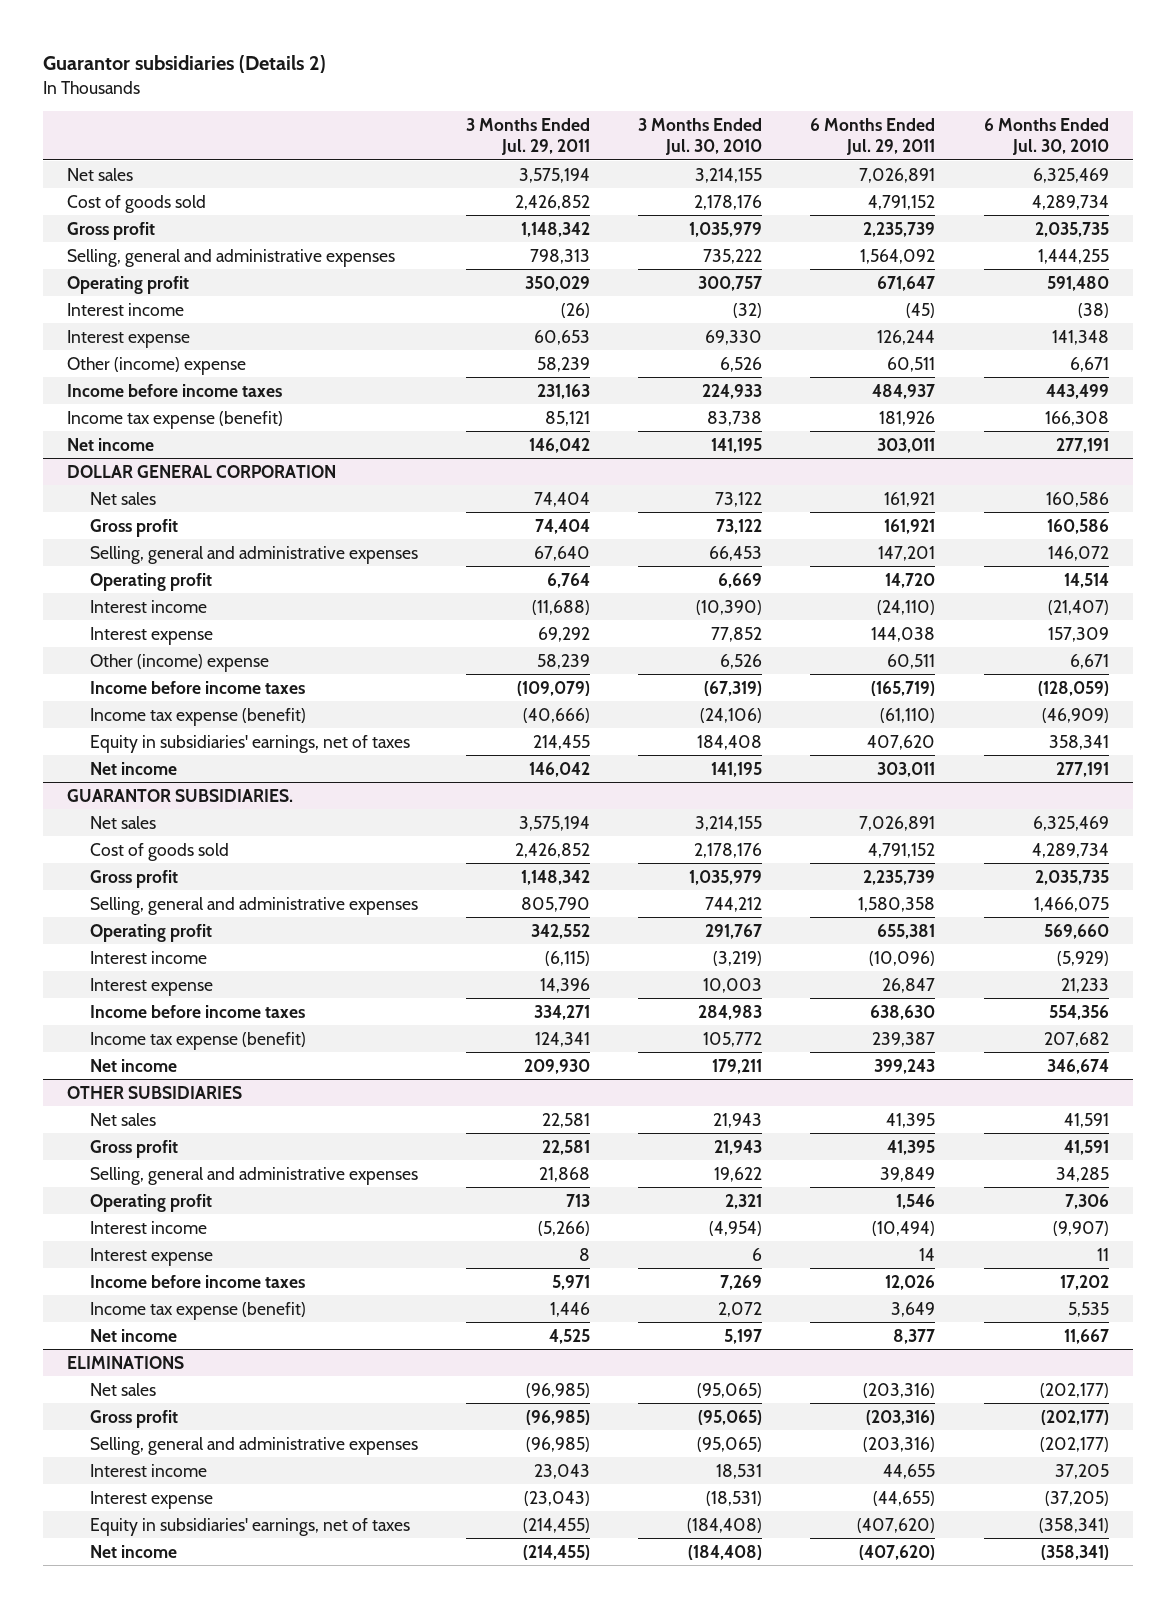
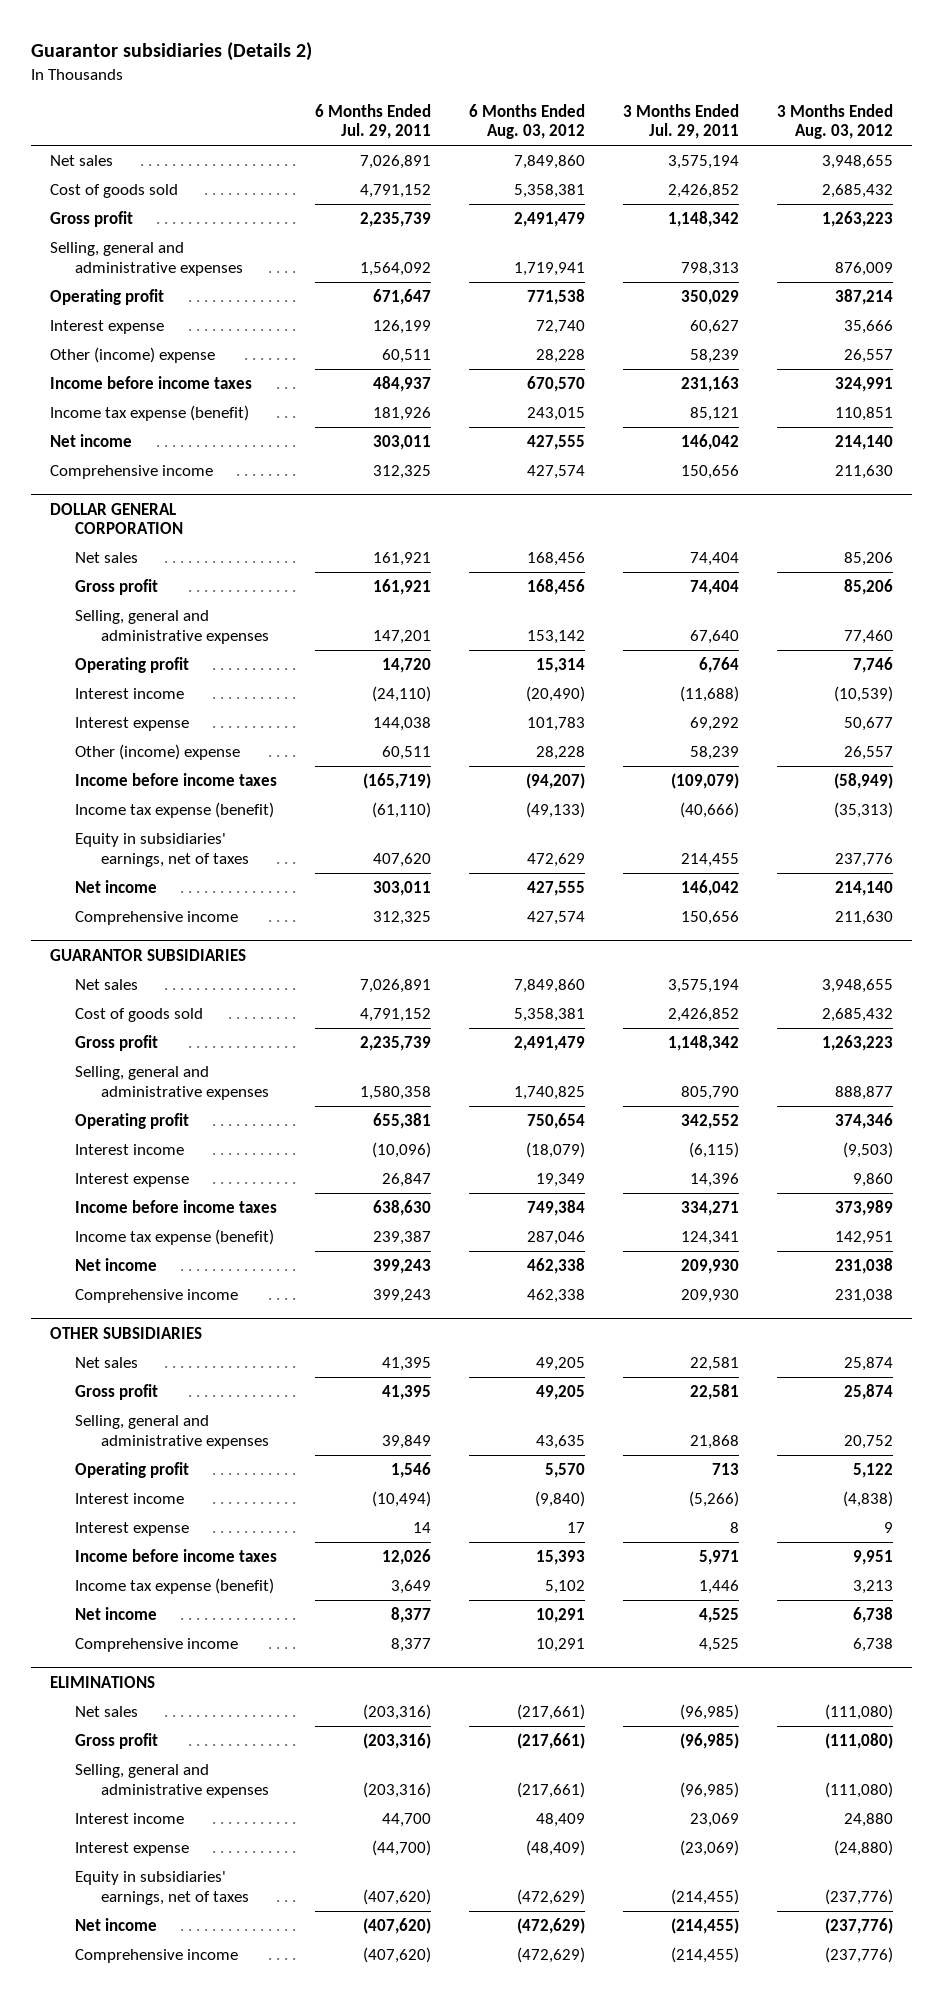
- | 3 Months Ended Jul. 29, 2011 | 3 Months Ended Jul. 30, 2010 | 6 Months Ended Jul. 29, 2011 | 6 Months Ended Jul. 30, 2010
+ | 6 Months Ended Jul. 29, 2011 | 6 Months Ended Aug. 03, 2012 | 3 Months Ended Jul. 29, 2011 | 3 Months Ended Aug. 03, 2012
- Interest income | (26) | (32) | (45) | (38)
- Interest expense | 60,653 | 69,330 | 126,244 | 141,348
+ Interest expense | 126,199 | 72,740 | 60,627 | 35,666
+ Comprehensive income | 312,325 | 427,574 | 150,656 | 211,630
- GUARANTOR SUBSIDIARIES.
@ DOLLAR GENERAL CORPORATION
+ Comprehensive income | 312,325 | 427,574 | 150,656 | 211,630
+ GUARANTOR SUBSIDIARIES
+ Comprehensive income | 399,243 | 462,338 | 209,930 | 231,038
@ OTHER SUBSIDIARIES
+ Comprehensive income | 8,377 | 10,291 | 4,525 | 6,738
@ ELIMINATIONS
- Interest income | 23,043 | 18,531 | 44,655 | 37,205
- Interest expense | (23,043) | (18,531) | (44,655) | (37,205)
+ Interest income | 44,700 | 48,409 | 23,069 | 24,880
+ Interest expense | (44,700) | (48,409) | (23,069) | (24,880)
+ Comprehensive income | (407,620) | (472,629) | (214,455) | (237,776)

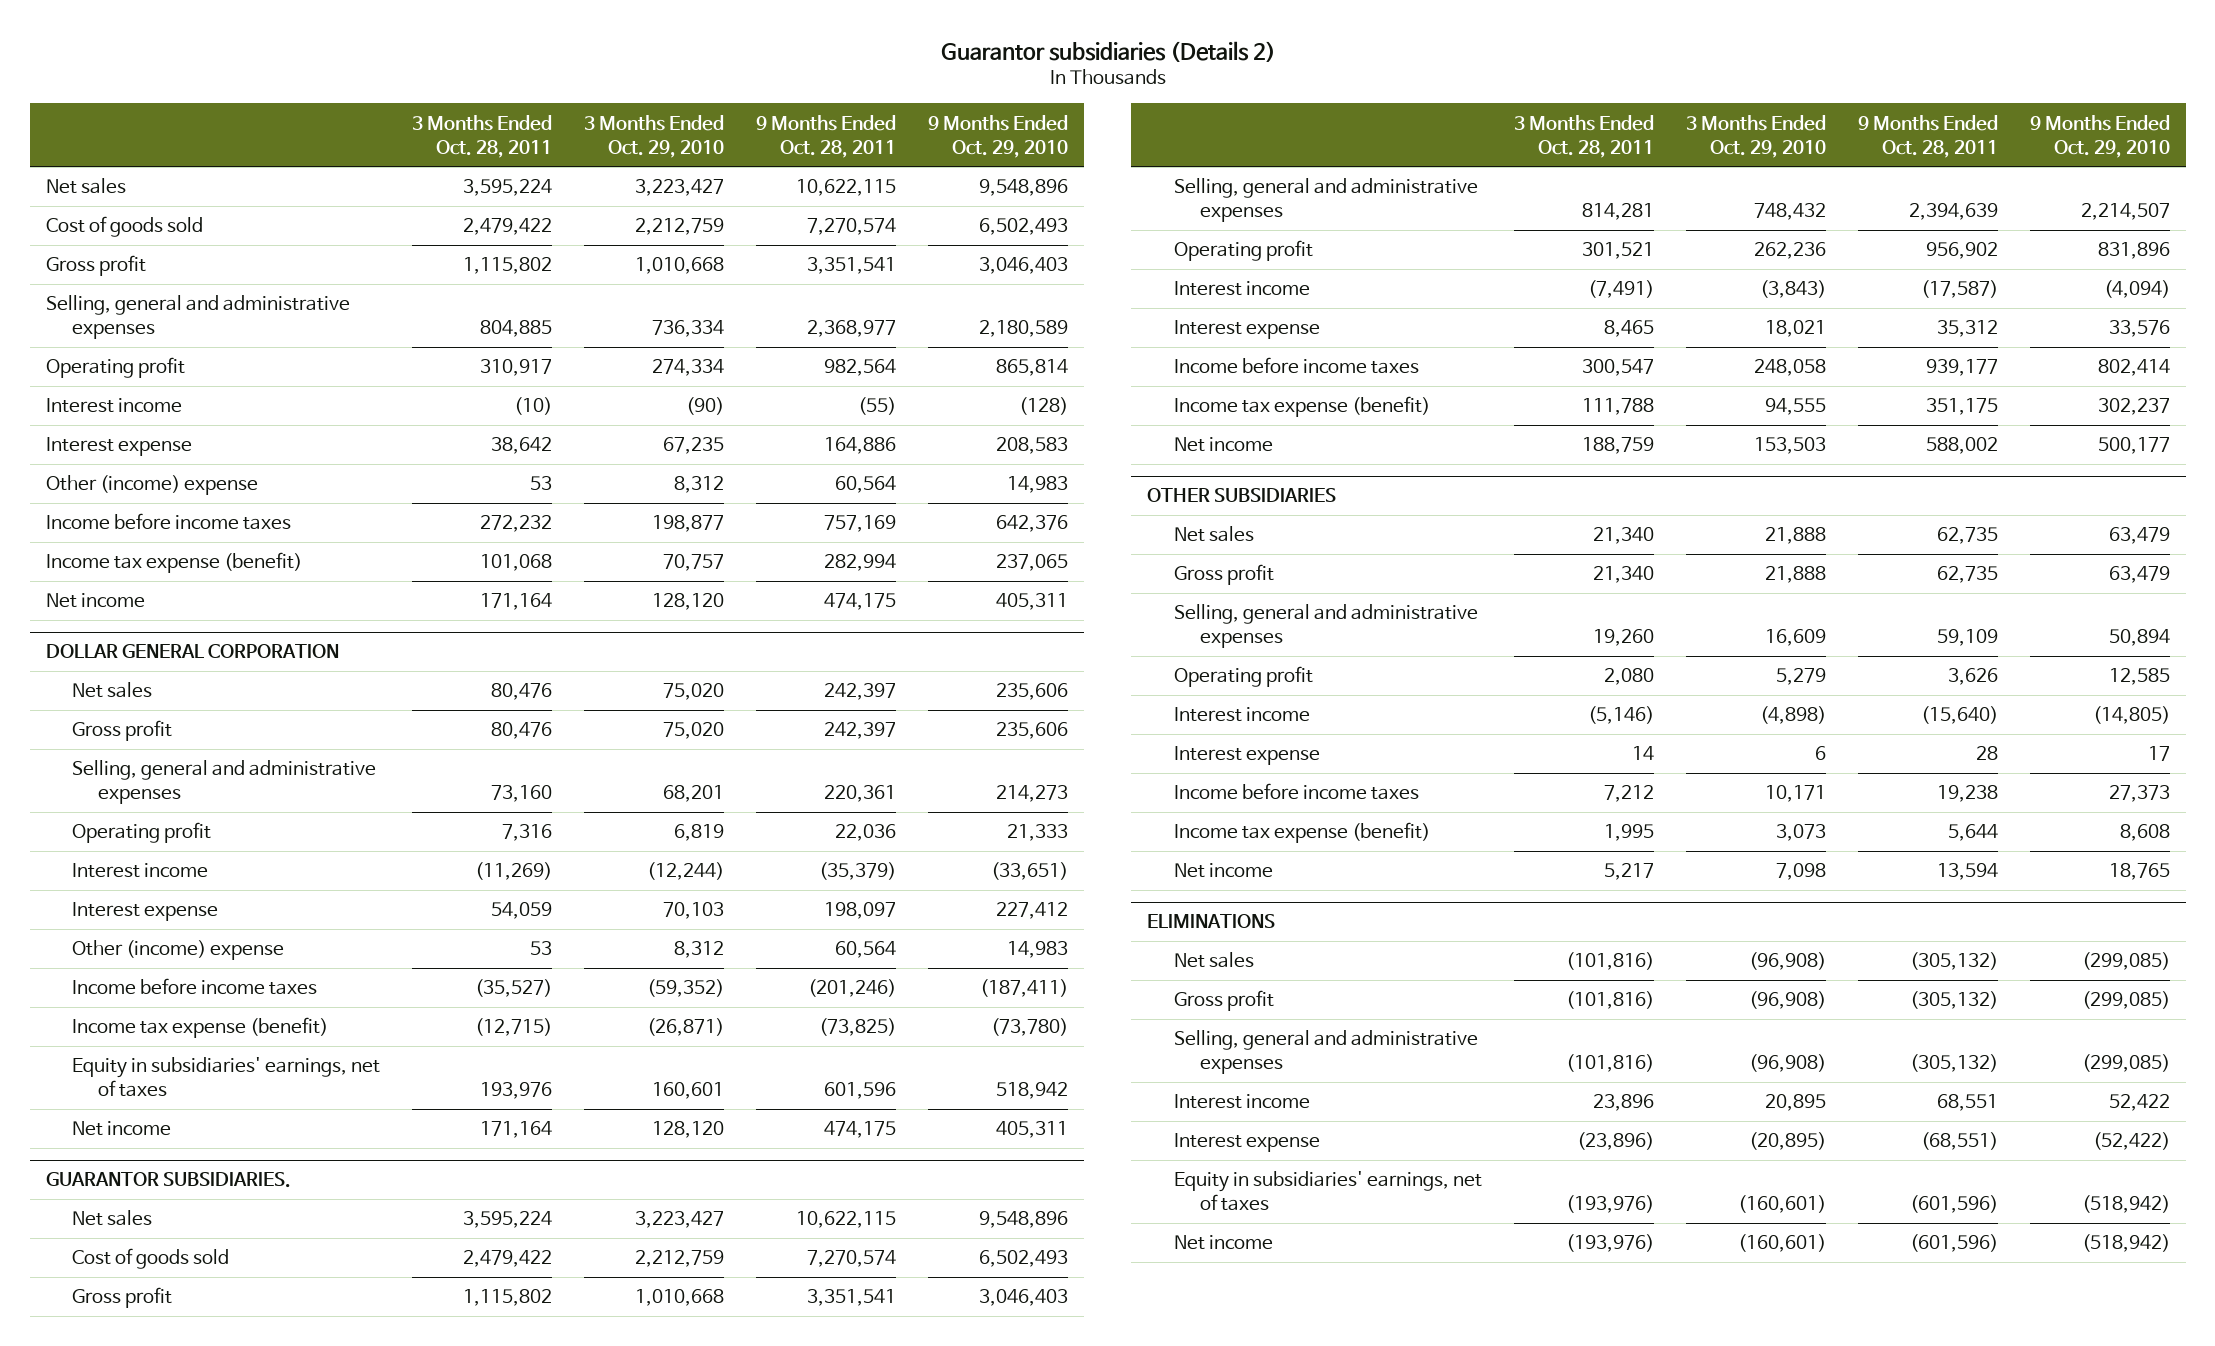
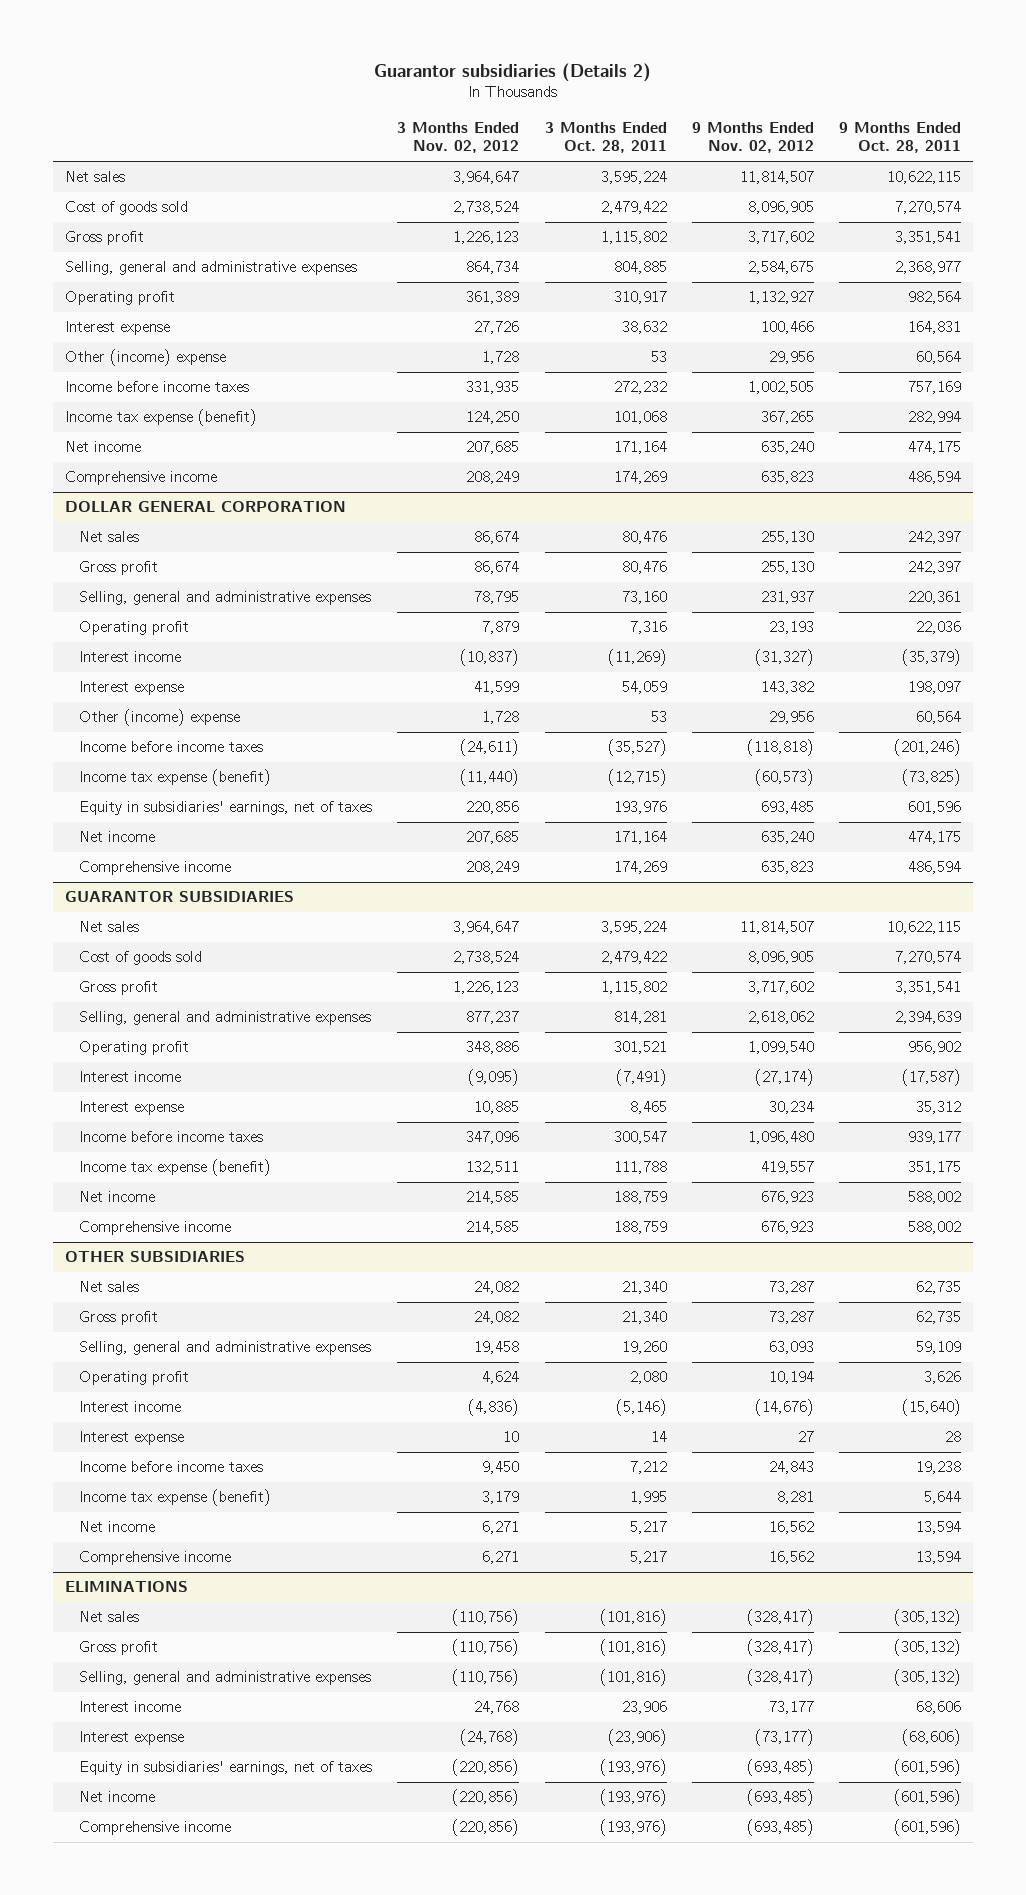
- | 3 Months Ended Oct. 28, 2011 | 3 Months Ended Oct. 29, 2010 | 9 Months Ended Oct. 28, 2011 | 9 Months Ended Oct. 29, 2010
+ | 3 Months Ended Nov. 02, 2012 | 3 Months Ended Oct. 28, 2011 | 9 Months Ended Nov. 02, 2012 | 9 Months Ended Oct. 28, 2011
- Interest income | (10) | (90) | (55) | (128)
- Interest expense | 38,642 | 67,235 | 164,886 | 208,583
+ Interest expense | 27,726 | 38,632 | 100,466 | 164,831
+ Comprehensive income | 208,249 | 174,269 | 635,823 | 486,594
- GUARANTOR SUBSIDIARIES.
@ DOLLAR GENERAL CORPORATION
+ Comprehensive income | 208,249 | 174,269 | 635,823 | 486,594
+ GUARANTOR SUBSIDIARIES
+ Comprehensive income | 214,585 | 188,759 | 676,923 | 588,002
@ OTHER SUBSIDIARIES
+ Comprehensive income | 6,271 | 5,217 | 16,562 | 13,594
@ ELIMINATIONS
- Interest income | 23,896 | 20,895 | 68,551 | 52,422
- Interest expense | (23,896) | (20,895) | (68,551) | (52,422)
+ Interest income | 24,768 | 23,906 | 73,177 | 68,606
+ Interest expense | (24,768) | (23,906) | (73,177) | (68,606)
+ Comprehensive income | (220,856) | (193,976) | (693,485) | (601,596)

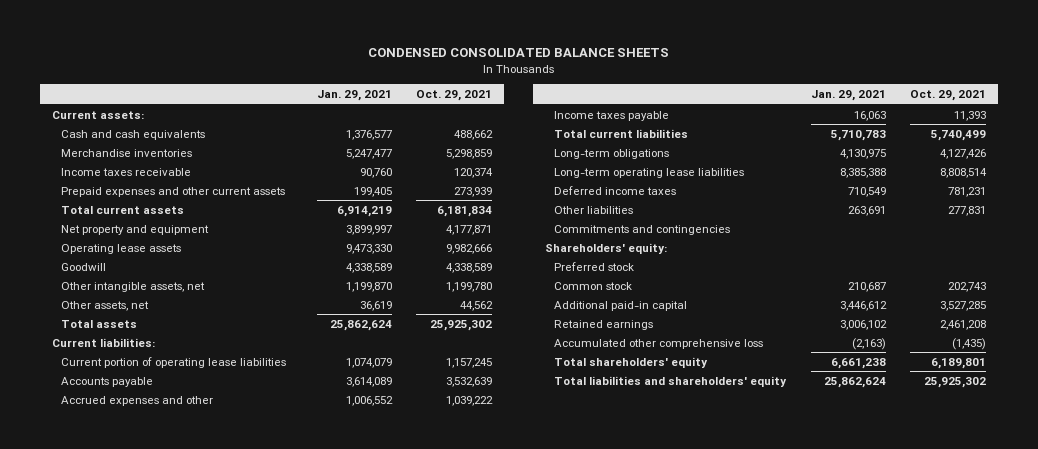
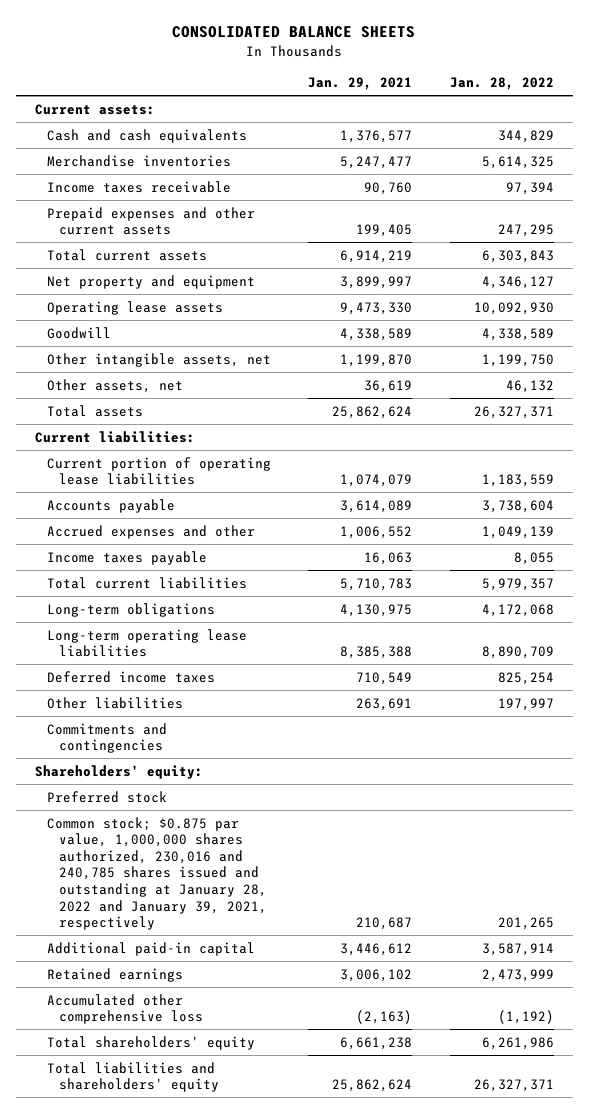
- CONDENSED CONSOLIDATED BALANCE SHEETS
+ CONSOLIDATED BALANCE SHEETS
- | Jan. 29, 2021 | Oct. 29, 2021
+ | Jan. 29, 2021 | Jan. 28, 2022
- Common stock | 210,687 | 202,743
+ Common stock; $0.875 par value, 1,000,000 shares authorized, 230,016 and 240,785 shares issued and outstanding at January 28, 2022 and January 39, 2021, respectively | 210,687 | 201,265

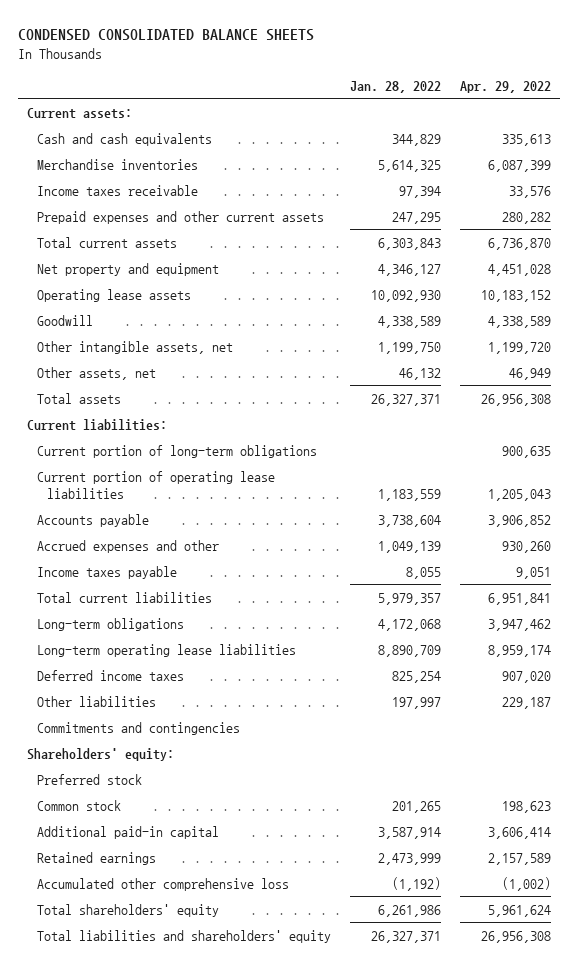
- CONSOLIDATED BALANCE SHEETS
+ CONDENSED CONSOLIDATED BALANCE SHEETS
- | Jan. 29, 2021 | Jan. 28, 2022
+ | Jan. 28, 2022 | Apr. 29, 2022
+ Current portion of long-term obligations | | 900,635
- Common stock; $0.875 par value, 1,000,000 shares authorized, 230,016 and 240,785 shares issued and outstanding at January 28, 2022 and January 39, 2021, respectively | 210,687 | 201,265
+ Common stock | 201,265 | 198,623

